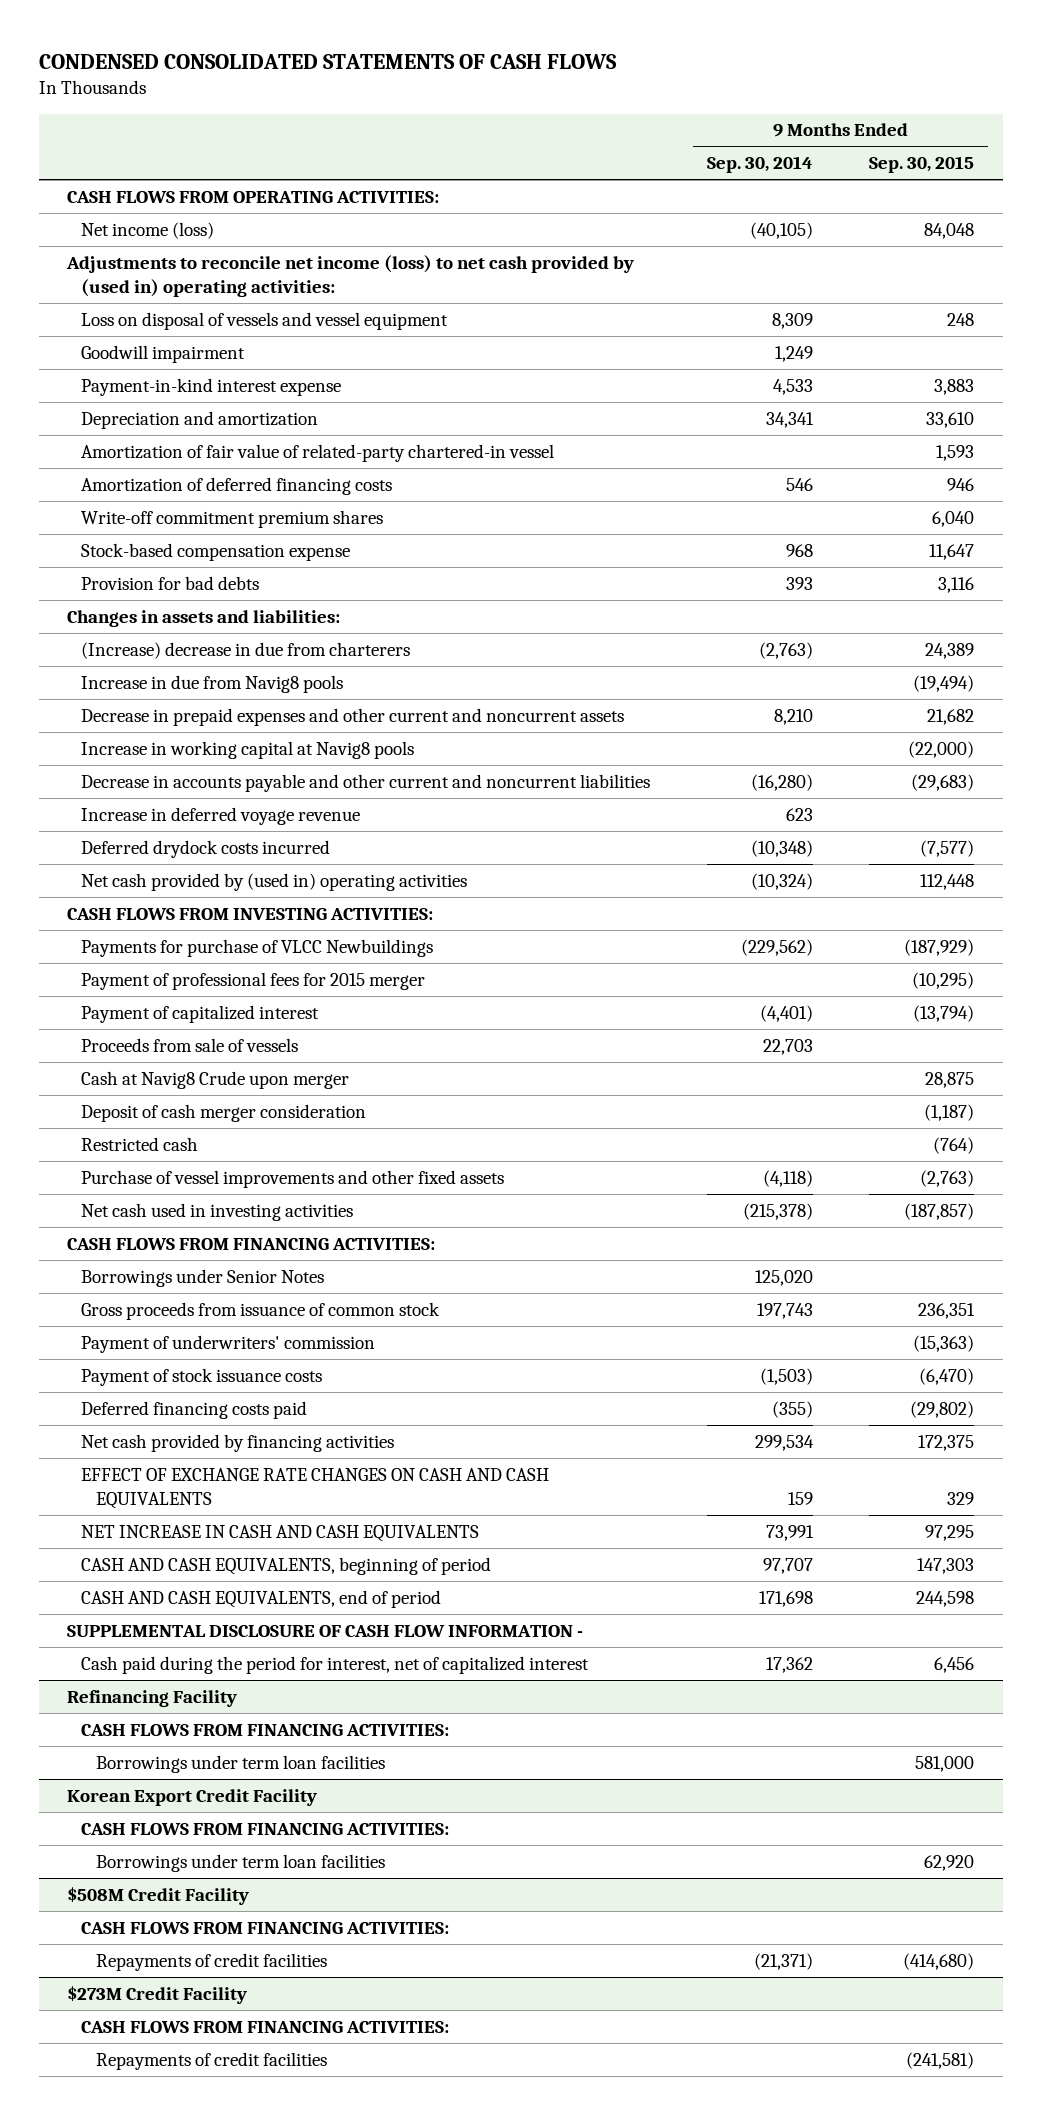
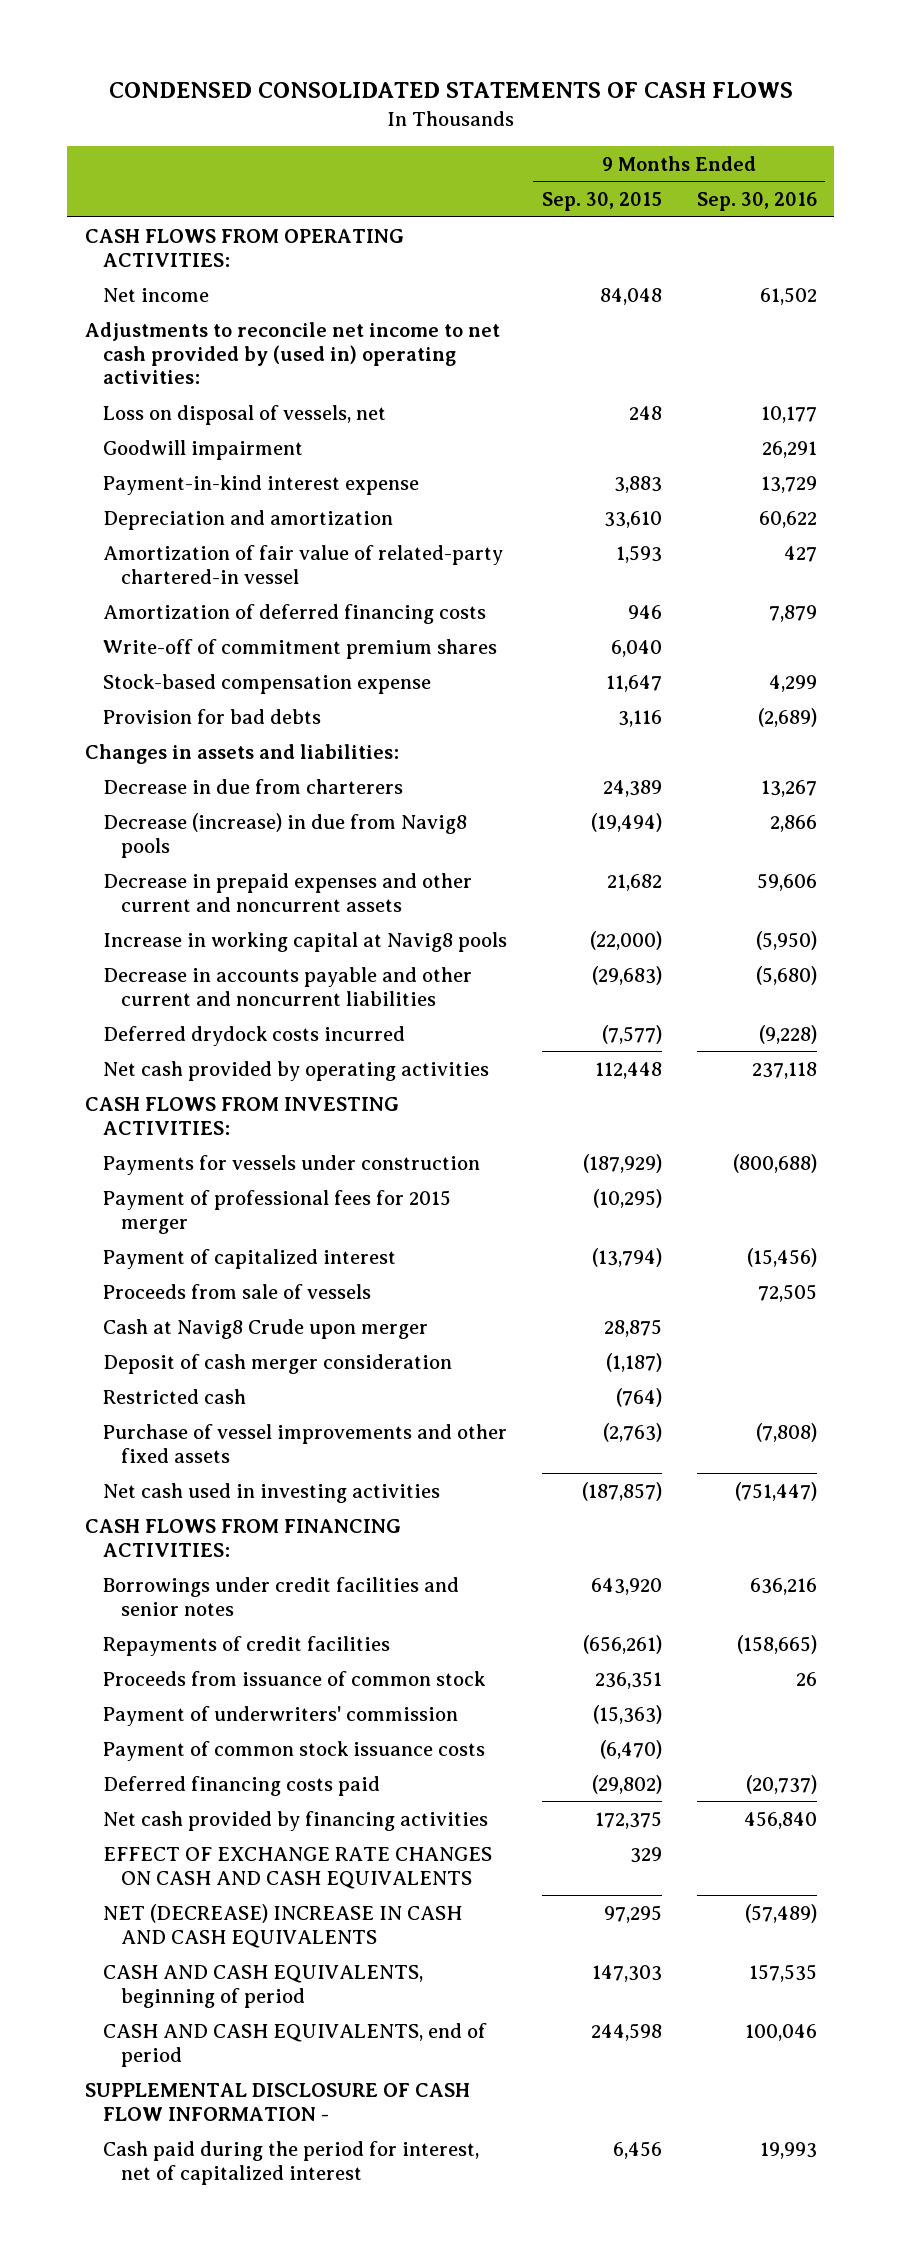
- | 9 Months Ended Sep. 30, 2014 | 9 Months Ended Sep. 30, 2015
+ | 9 Months Ended Sep. 30, 2015 | 9 Months Ended Sep. 30, 2016
- Net income (loss) | (40,105) | 84,048
- Adjustments to reconcile net income (loss) to net cash provided by (used in) operating activities:
- Loss on disposal of vessels and vessel equipment | 8,309 | 248
+ Net income | 84,048 | 61,502
+ Adjustments to reconcile net income to net cash provided by (used in) operating activities:
+ Loss on disposal of vessels, net | 248 | 10,177
- Write-off commitment premium shares | | 6,040
+ Write-off of commitment premium shares | 6,040 |
- (Increase) decrease in due from charterers | (2,763) | 24,389
- Increase in due from Navig8 pools | | (19,494)
+ Decrease in due from charterers | 24,389 | 13,267
+ Decrease (increase) in due from Navig8 pools | (19,494) | 2,866
- Increase in deferred voyage revenue | 623 |
- Net cash provided by (used in) operating activities | (10,324) | 112,448
+ Net cash provided by operating activities | 112,448 | 237,118
- Payments for purchase of VLCC Newbuildings | (229,562) | (187,929)
+ Payments for vessels under construction | (187,929) | (800,688)
- Borrowings under Senior Notes | 125,020 |
- Gross proceeds from issuance of common stock | 197,743 | 236,351
+ Borrowings under credit facilities and senior notes | 643,920 | 636,216
+ Repayments of credit facilities | (656,261) | (158,665)
+ Proceeds from issuance of common stock | 236,351 | 26
- Payment of stock issuance costs | (1,503) | (6,470)
+ Payment of common stock issuance costs | (6,470) |
- NET INCREASE IN CASH AND CASH EQUIVALENTS | 73,991 | 97,295
+ NET (DECREASE) INCREASE IN CASH AND CASH EQUIVALENTS | 97,295 | (57,489)
- Refinancing Facility
- CASH FLOWS FROM FINANCING ACTIVITIES:
- Borrowings under term loan facilities | | 581,000
- Korean Export Credit Facility
- CASH FLOWS FROM FINANCING ACTIVITIES:
- Borrowings under term loan facilities | | 62,920
- $508M Credit Facility
- CASH FLOWS FROM FINANCING ACTIVITIES:
- Repayments of credit facilities | (21,371) | (414,680)
- $273M Credit Facility
- CASH FLOWS FROM FINANCING ACTIVITIES:
- Repayments of credit facilities | | (241,581)

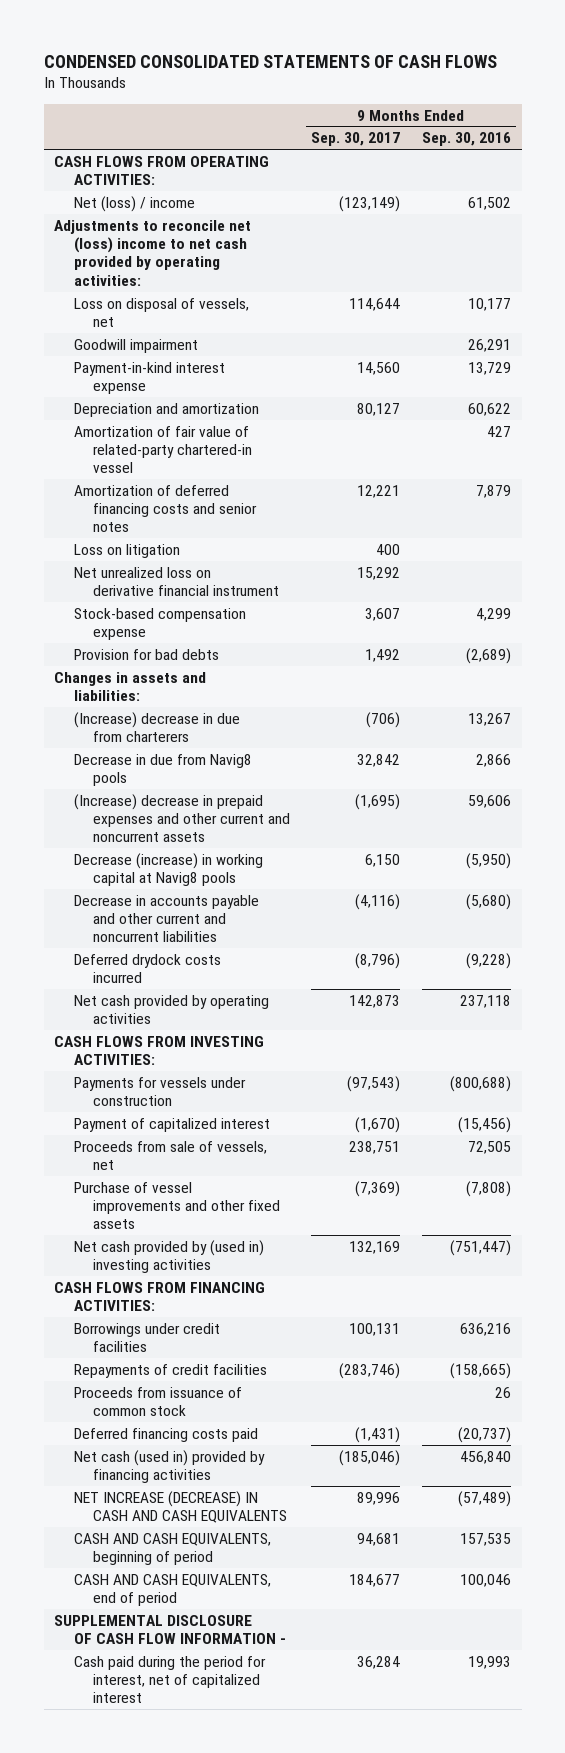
- | 9 Months Ended Sep. 30, 2015 | 9 Months Ended Sep. 30, 2016
+ | 9 Months Ended Sep. 30, 2017 | 9 Months Ended Sep. 30, 2016
- Net income | 84,048 | 61,502
- Adjustments to reconcile net income to net cash provided by (used in) operating activities:
+ Net (loss) / income | (123,149) | 61,502
+ Adjustments to reconcile net (loss) income to net cash provided by operating activities:
- Amortization of deferred financing costs | 946 | 7,879
- Write-off of commitment premium shares | 6,040 |
+ Amortization of deferred financing costs and senior notes | 12,221 | 7,879
+ Loss on litigation | 400 |
+ Net unrealized loss on derivative financial instrument | 15,292 |
- Decrease in due from charterers | 24,389 | 13,267
- Decrease (increase) in due from Navig8 pools | (19,494) | 2,866
- Decrease in prepaid expenses and other current and noncurrent assets | 21,682 | 59,606
- Increase in working capital at Navig8 pools | (22,000) | (5,950)
+ (Increase) decrease in due from charterers | (706) | 13,267
+ Decrease in due from Navig8 pools | 32,842 | 2,866
+ (Increase) decrease in prepaid expenses and other current and noncurrent assets | (1,695) | 59,606
+ Decrease (increase) in working capital at Navig8 pools | 6,150 | (5,950)
- Payment of professional fees for 2015 merger | (10,295) |
- Proceeds from sale of vessels | | 72,505
- Cash at Navig8 Crude upon merger | 28,875 |
- Deposit of cash merger consideration | (1,187) |
- Restricted cash | (764) |
+ Proceeds from sale of vessels, net | 238,751 | 72,505
- Net cash used in investing activities | (187,857) | (751,447)
+ Net cash provided by (used in) investing activities | 132,169 | (751,447)
- Borrowings under credit facilities and senior notes | 643,920 | 636,216
+ Borrowings under credit facilities | 100,131 | 636,216
- Payment of underwriters' commission | (15,363) |
- Payment of common stock issuance costs | (6,470) |
- Net cash provided by financing activities | 172,375 | 456,840
- EFFECT OF EXCHANGE RATE CHANGES ON CASH AND CASH EQUIVALENTS | 329 |
- NET (DECREASE) INCREASE IN CASH AND CASH EQUIVALENTS | 97,295 | (57,489)
+ Net cash (used in) provided by financing activities | (185,046) | 456,840
+ NET INCREASE (DECREASE) IN CASH AND CASH EQUIVALENTS | 89,996 | (57,489)

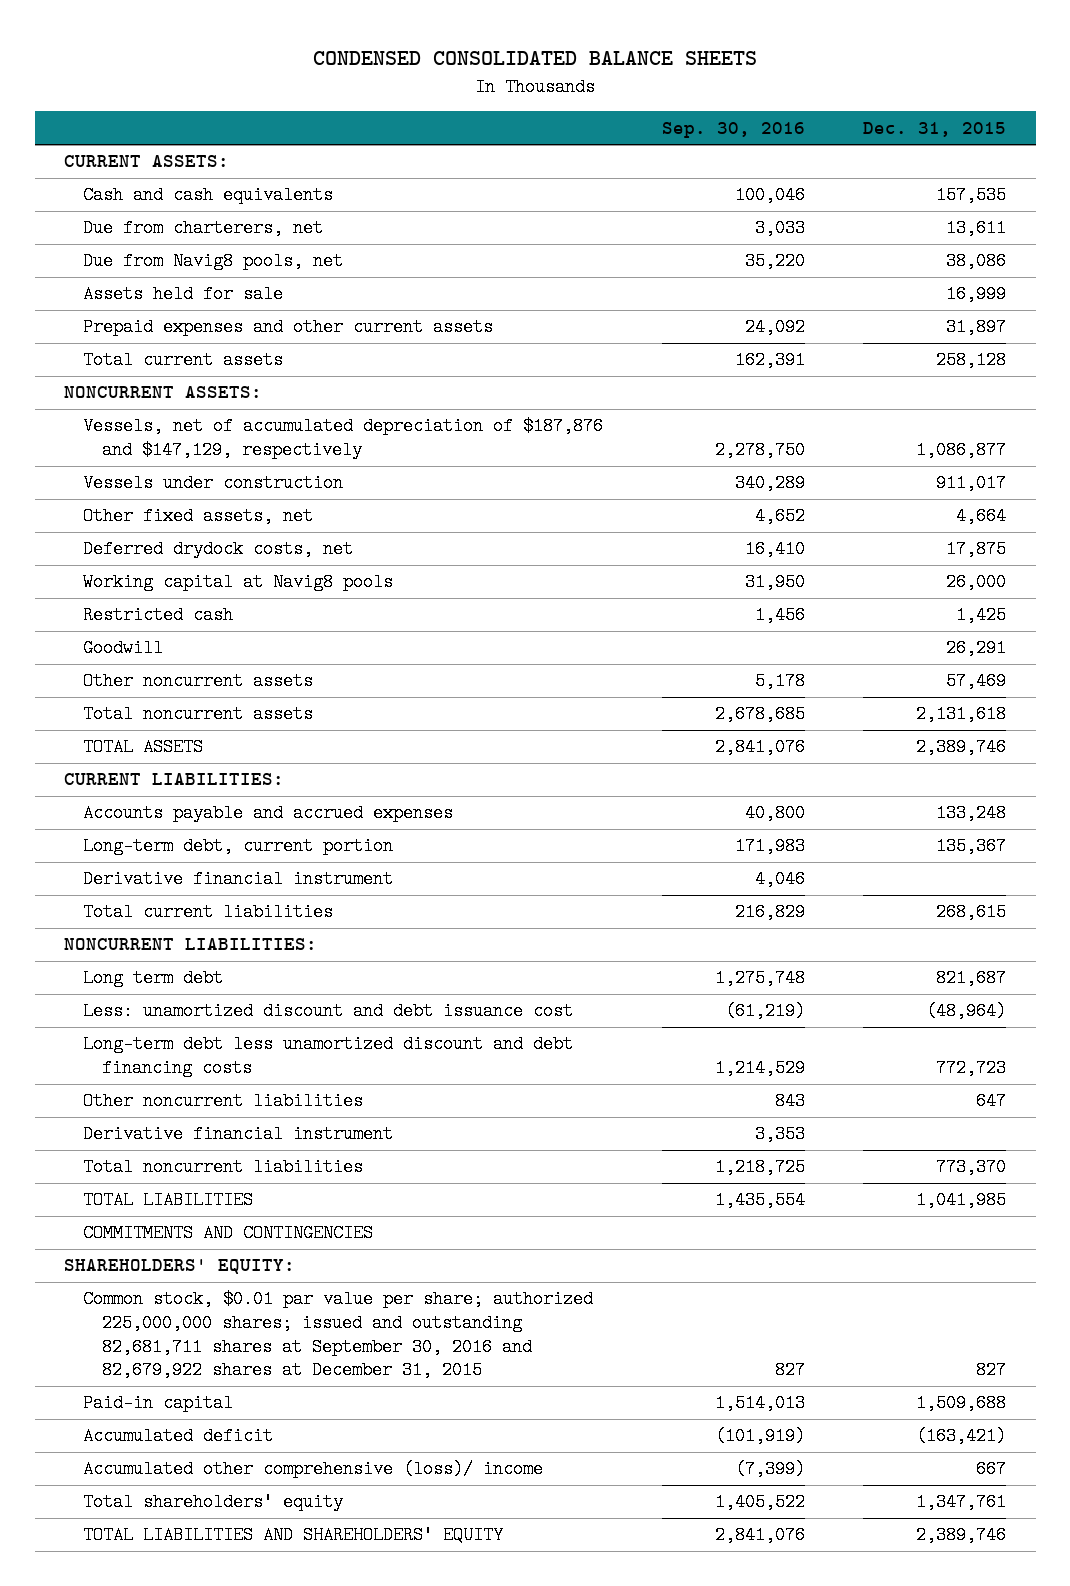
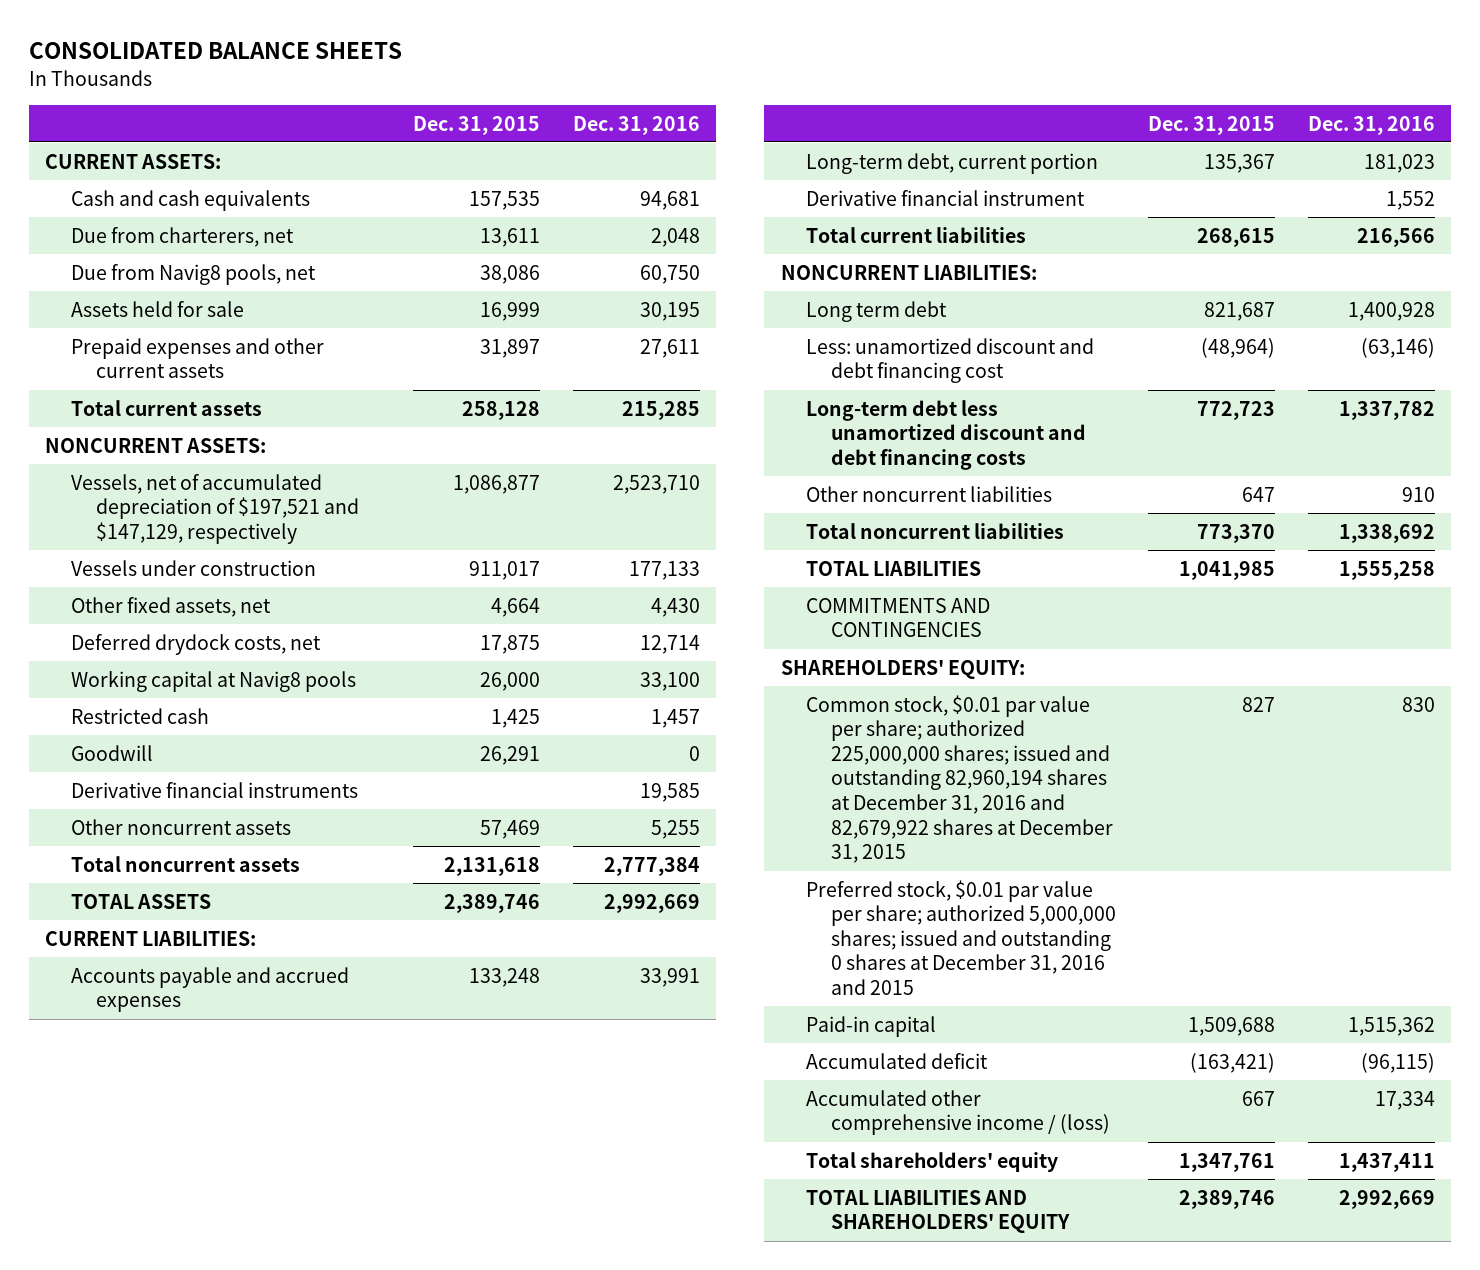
- CONDENSED CONSOLIDATED BALANCE SHEETS
+ CONSOLIDATED BALANCE SHEETS
- | Sep. 30, 2016 | Dec. 31, 2015
+ | Dec. 31, 2015 | Dec. 31, 2016
- Vessels, net of accumulated depreciation of $187,876 and $147,129, respectively | 2,278,750 | 1,086,877
+ Vessels, net of accumulated depreciation of $197,521 and $147,129, respectively | 1,086,877 | 2,523,710
+ Derivative financial instruments | | 19,585
- Less: unamortized discount and debt issuance cost | (61,219) | (48,964)
+ Less: unamortized discount and debt financing cost | (48,964) | (63,146)
- Derivative financial instrument | 3,353 |
- Common stock, $0.01 par value per share; authorized 225,000,000 shares; issued and outstanding 82,681,711 shares at September 30, 2016 and 82,679,922 shares at December 31, 2015 | 827 | 827
+ Common stock, $0.01 par value per share; authorized 225,000,000 shares; issued and outstanding 82,960,194 shares at December 31, 2016 and 82,679,922 shares at December 31, 2015 | 827 | 830
+ Preferred stock, $0.01 par value per share; authorized 5,000,000 shares; issued and outstanding 0 shares at December 31, 2016 and 2015
- Accumulated other comprehensive (loss)/ income | (7,399) | 667
+ Accumulated other comprehensive income / (loss) | 667 | 17,334

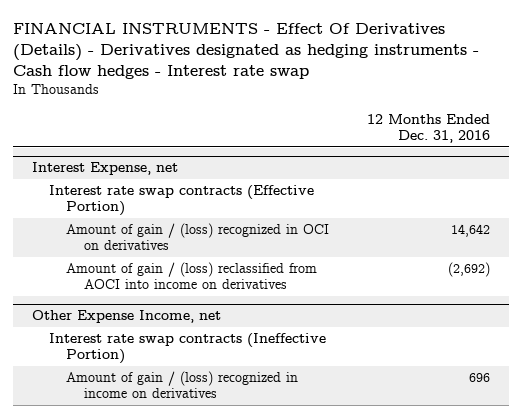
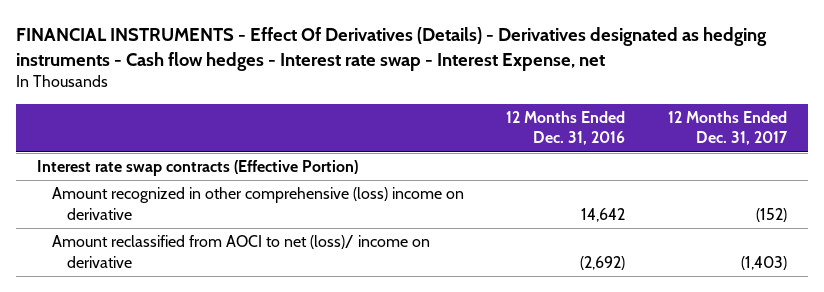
- FINANCIAL INSTRUMENTS - Effect Of Derivatives (Details) - Derivatives designated as hedging instruments - Cash flow hedges - Interest rate swap
+ FINANCIAL INSTRUMENTS - Effect Of Derivatives (Details) - Derivatives designated as hedging instruments - Cash flow hedges - Interest rate swap - Interest Expense, net
- | 12 Months Ended Dec. 31, 2016
+ | 12 Months Ended Dec. 31, 2016 | 12 Months Ended Dec. 31, 2017
- Interest Expense, net
- Amount of gain / (loss) recognized in OCI on derivatives | 14,642
- Amount of gain / (loss) reclassified from AOCI into income on derivatives | (2,692)
- Other Expense Income, net
- Interest rate swap contracts (Ineffective Portion)
- Amount of gain / (loss) recognized in income on derivatives | 696
+ Amount recognized in other comprehensive (loss) income on derivative | 14,642 | (152)
+ Amount reclassified from AOCI to net (loss)/ income on derivative | (2,692) | (1,403)

